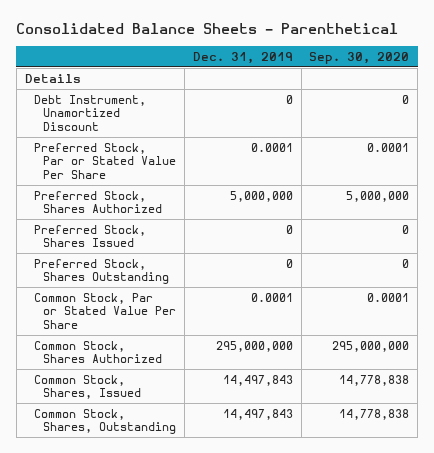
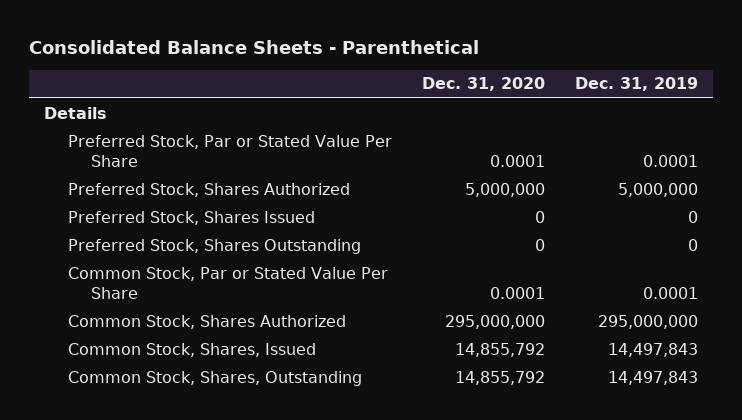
- | Dec. 31, 2019 | Sep. 30, 2020
+ | Dec. 31, 2020 | Dec. 31, 2019
- Debt Instrument, Unamortized Discount | 0 | 0

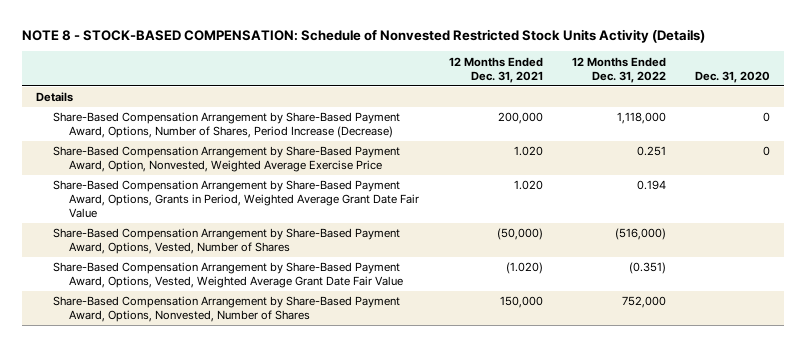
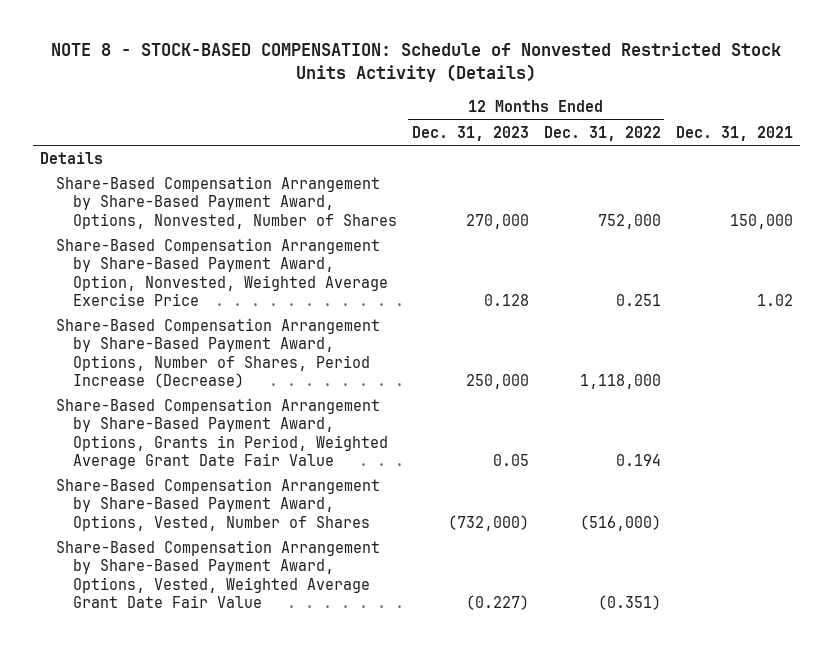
- | 12 Months Ended Dec. 31, 2021 | 12 Months Ended Dec. 31, 2022 | Dec. 31, 2020
+ | 12 Months Ended Dec. 31, 2023 | 12 Months Ended Dec. 31, 2022 | Dec. 31, 2021
moved up: Share-Based Compensation Arrangement by Share-Based Payment Award, Options, Nonvested, Number of Shares | 270,000 | 752,000 | 150,000
moved down: Share-Based Compensation Arrangement by Share-Based Payment Award, Options, Number of Shares, Period Increase (Decrease) | 250,000 | 1,118,000 |

